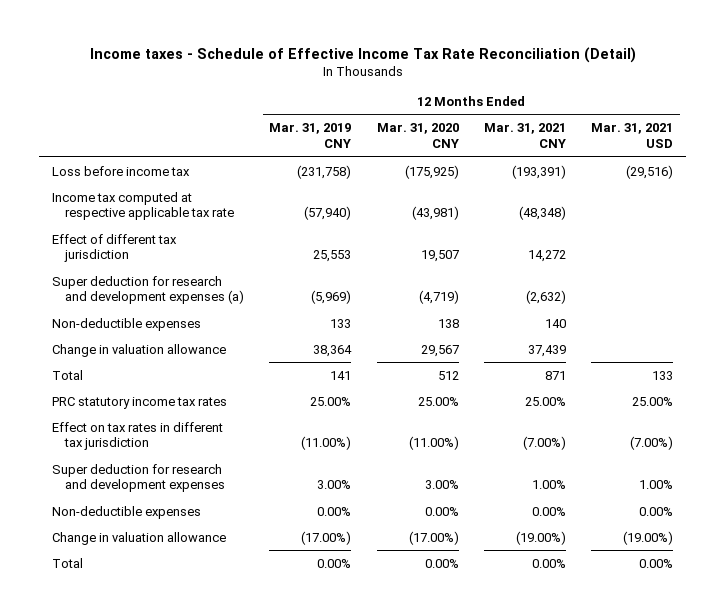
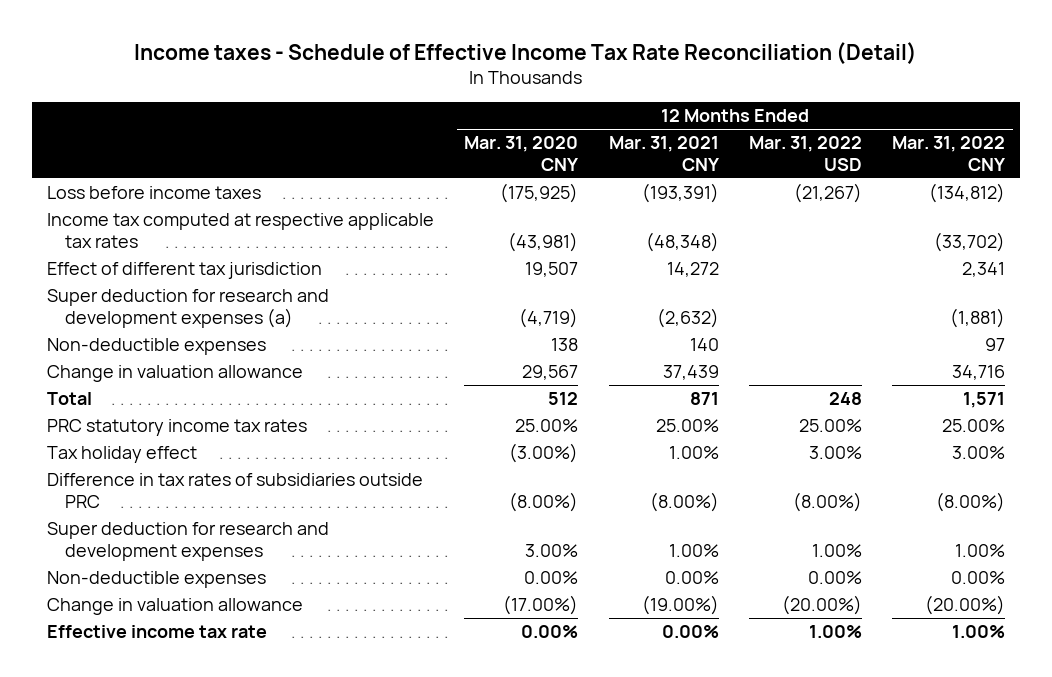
- | 12 Months Ended Mar. 31, 2019 CNY | 12 Months Ended Mar. 31, 2020 CNY | 12 Months Ended Mar. 31, 2021 CNY | 12 Months Ended Mar. 31, 2021 USD
+ | 12 Months Ended Mar. 31, 2020 CNY | 12 Months Ended Mar. 31, 2021 CNY | 12 Months Ended Mar. 31, 2022 USD | 12 Months Ended Mar. 31, 2022 CNY
- Loss before income tax | (231,758) | (175,925) | (193,391) | (29,516)
- Income tax computed at respective applicable tax rate | (57,940) | (43,981) | (48,348) |
+ Loss before income taxes | (175,925) | (193,391) | (21,267) | (134,812)
+ Income tax computed at respective applicable tax rates | (43,981) | (48,348) | | (33,702)
- Effect on tax rates in different tax jurisdiction | (11.00%) | (11.00%) | (7.00%) | (7.00%)
+ Tax holiday effect | (3.00%) | 1.00% | 3.00% | 3.00%
+ Difference in tax rates of subsidiaries outside PRC | (8.00%) | (8.00%) | (8.00%) | (8.00%)
- Total | 0.00% | 0.00% | 0.00% | 0.00%
+ Effective income tax rate | 0.00% | 0.00% | 1.00% | 1.00%

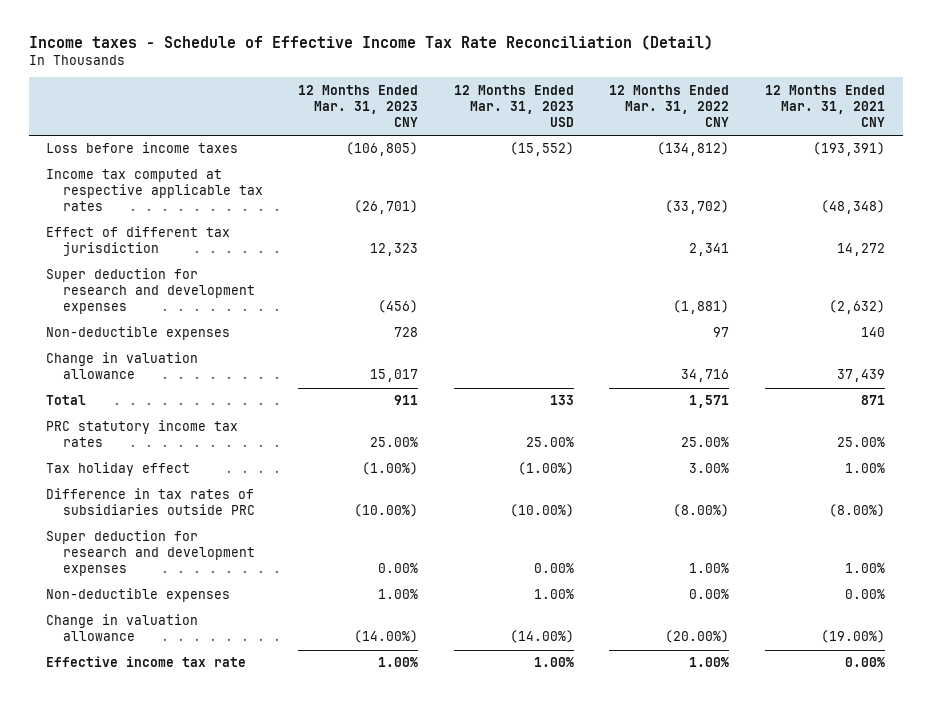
- | 12 Months Ended Mar. 31, 2020 CNY | 12 Months Ended Mar. 31, 2021 CNY | 12 Months Ended Mar. 31, 2022 USD | 12 Months Ended Mar. 31, 2022 CNY
+ | 12 Months Ended Mar. 31, 2023 CNY | 12 Months Ended Mar. 31, 2023 USD | 12 Months Ended Mar. 31, 2022 CNY | 12 Months Ended Mar. 31, 2021 CNY
- Super deduction for research and development expenses (a) | (4,719) | (2,632) | | (1,881)
+ Super deduction for research and development expenses | (456) | | (1,881) | (2,632)

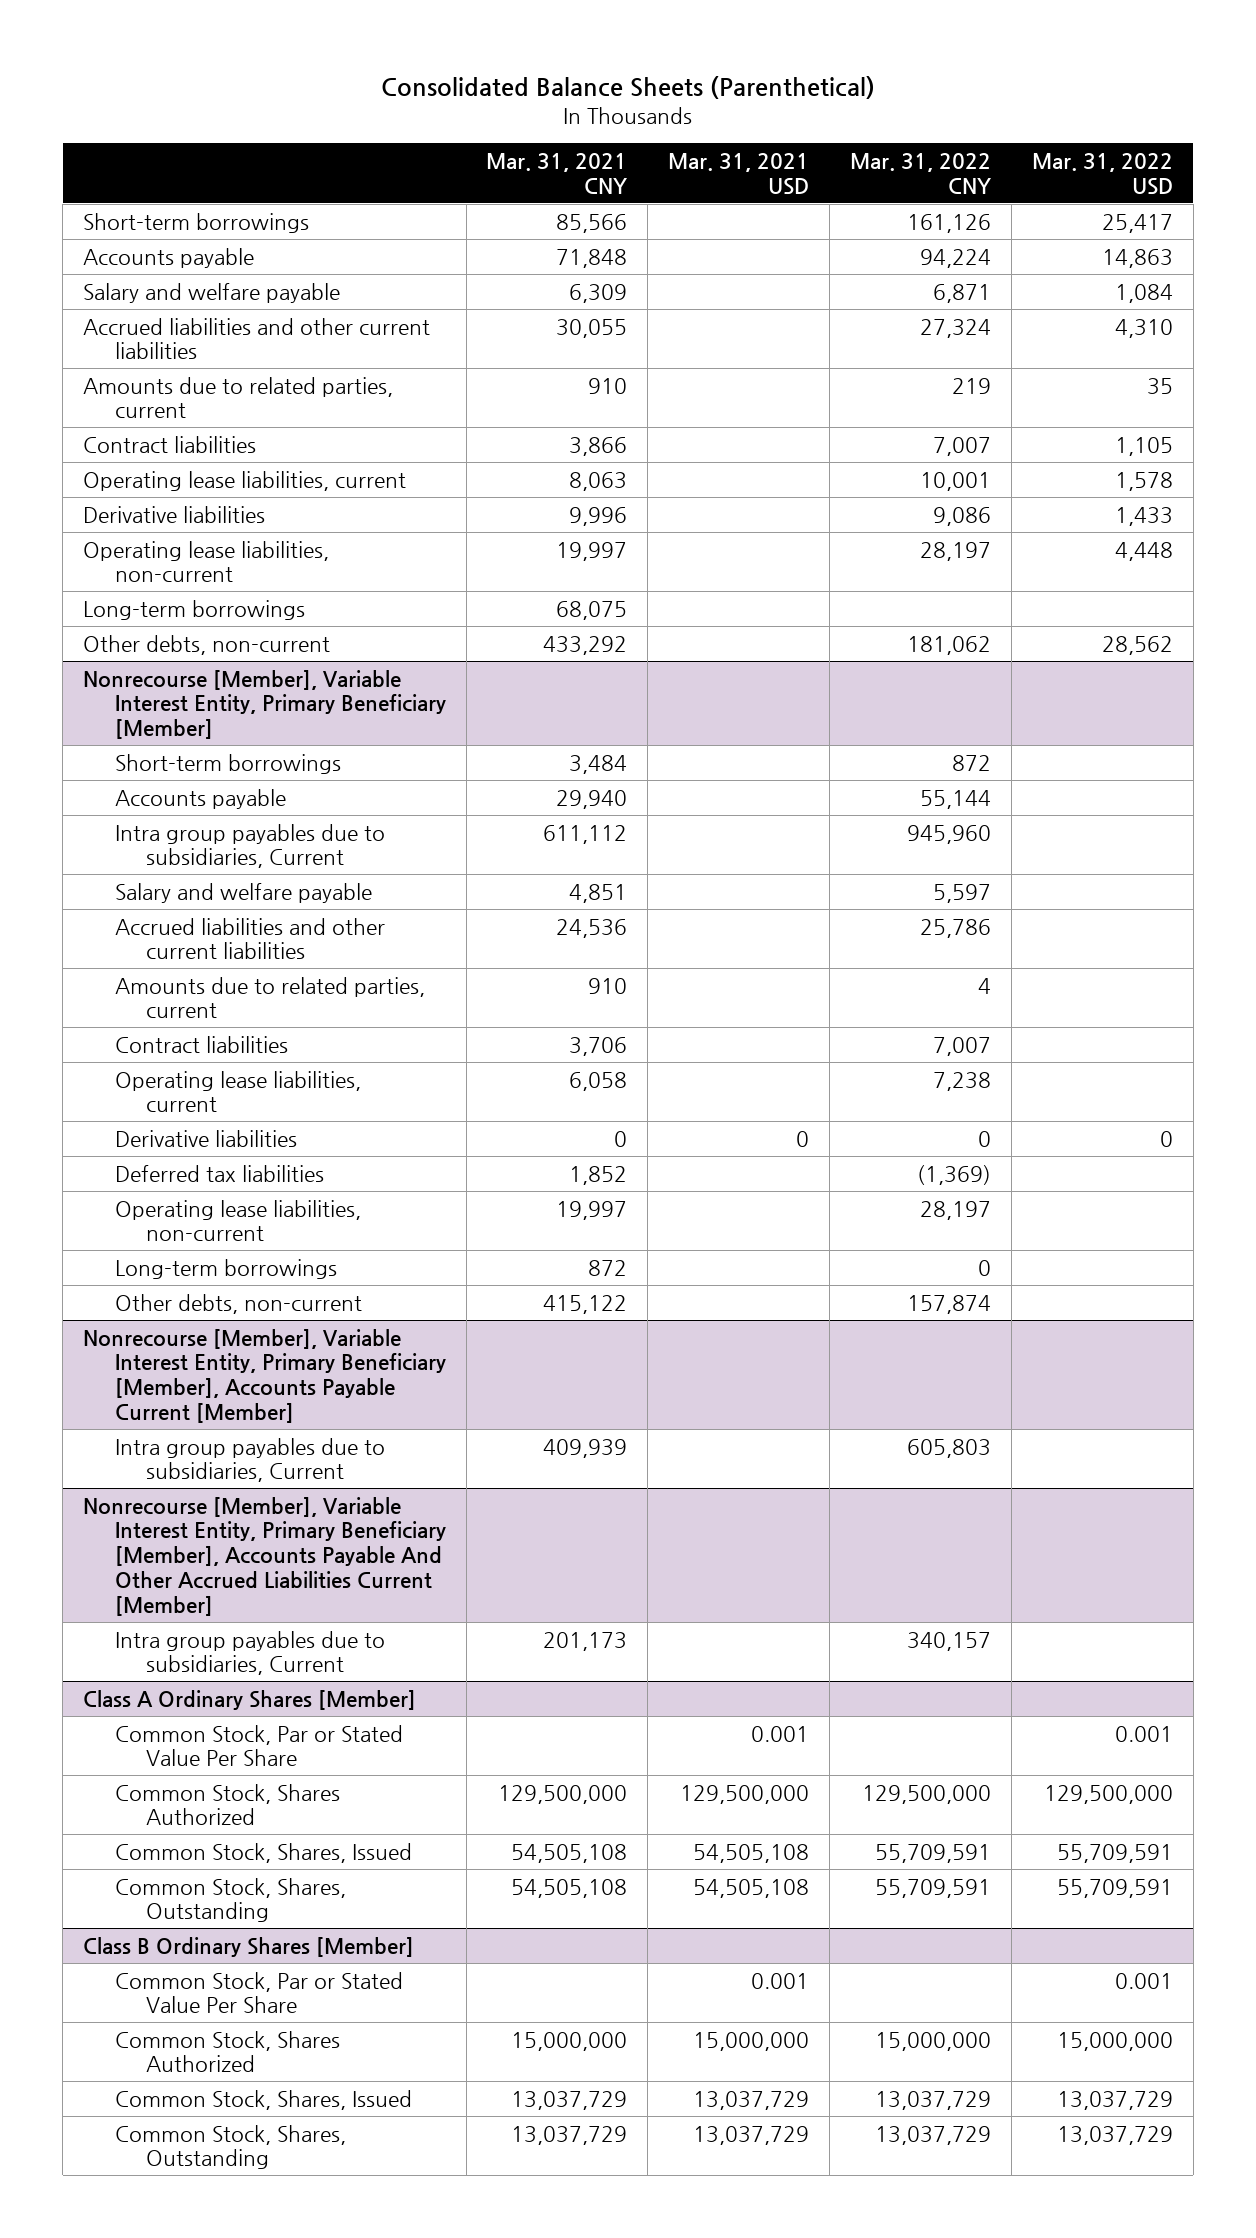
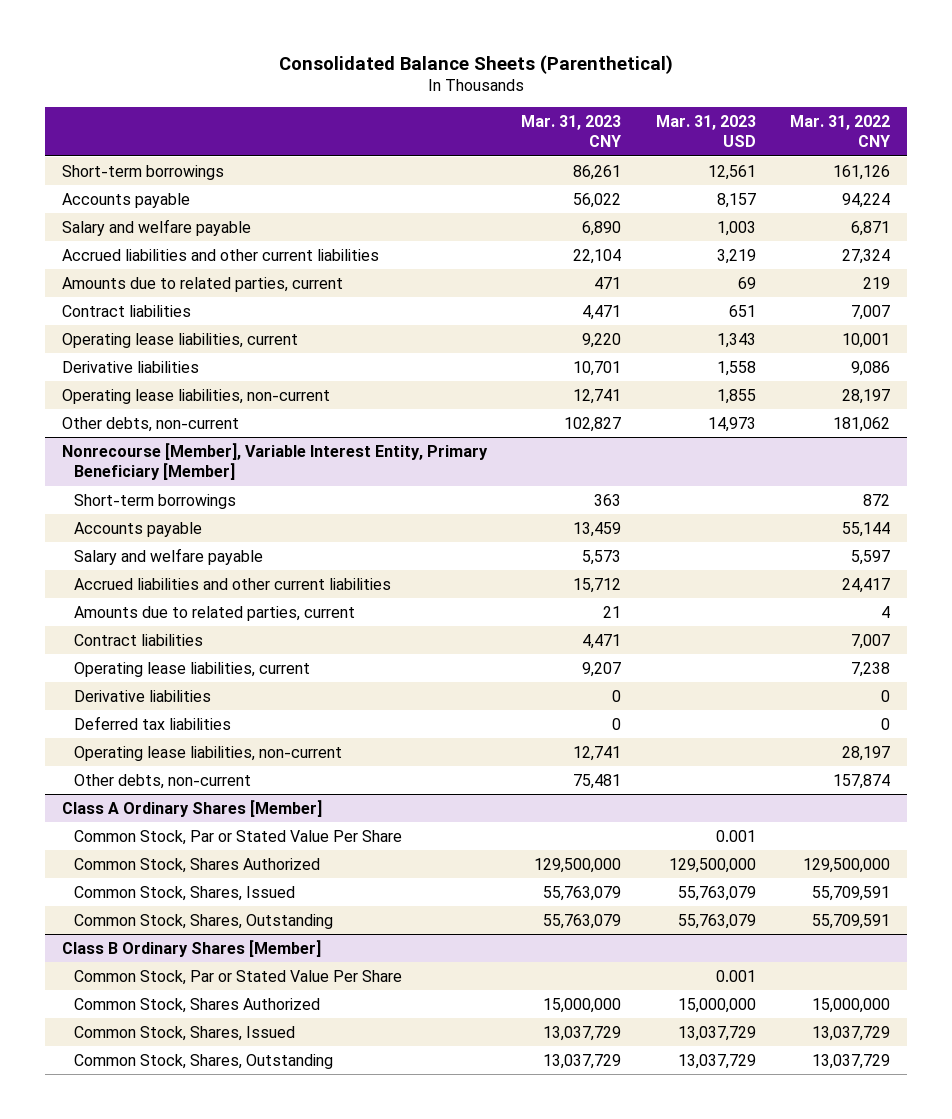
- | Mar. 31, 2021 CNY | Mar. 31, 2021 USD | Mar. 31, 2022 CNY | Mar. 31, 2022 USD
+ | Mar. 31, 2023 CNY | Mar. 31, 2023 USD | Mar. 31, 2022 CNY
- Long-term borrowings | 68,075 | | |
@ Nonrecourse [Member], Variable Interest Entity, Primary Beneficiary [Member]
- Intra group payables due to subsidiaries, Current | 611,112 | | 945,960 |
- Accrued liabilities and other current liabilities | 24,536 | | 25,786 |
+ Accrued liabilities and other current liabilities | 15,712 | | 24,417
- Deferred tax liabilities | 1,852 | | (1,369) |
+ Deferred tax liabilities | 0 | | 0
- Long-term borrowings | 872 | | 0 |
- Nonrecourse [Member], Variable Interest Entity, Primary Beneficiary [Member], Accounts Payable Current [Member]
- Intra group payables due to subsidiaries, Current | 409,939 | | 605,803 |
- Nonrecourse [Member], Variable Interest Entity, Primary Beneficiary [Member], Accounts Payable And Other Accrued Liabilities Current [Member]
- Intra group payables due to subsidiaries, Current | 201,173 | | 340,157 |

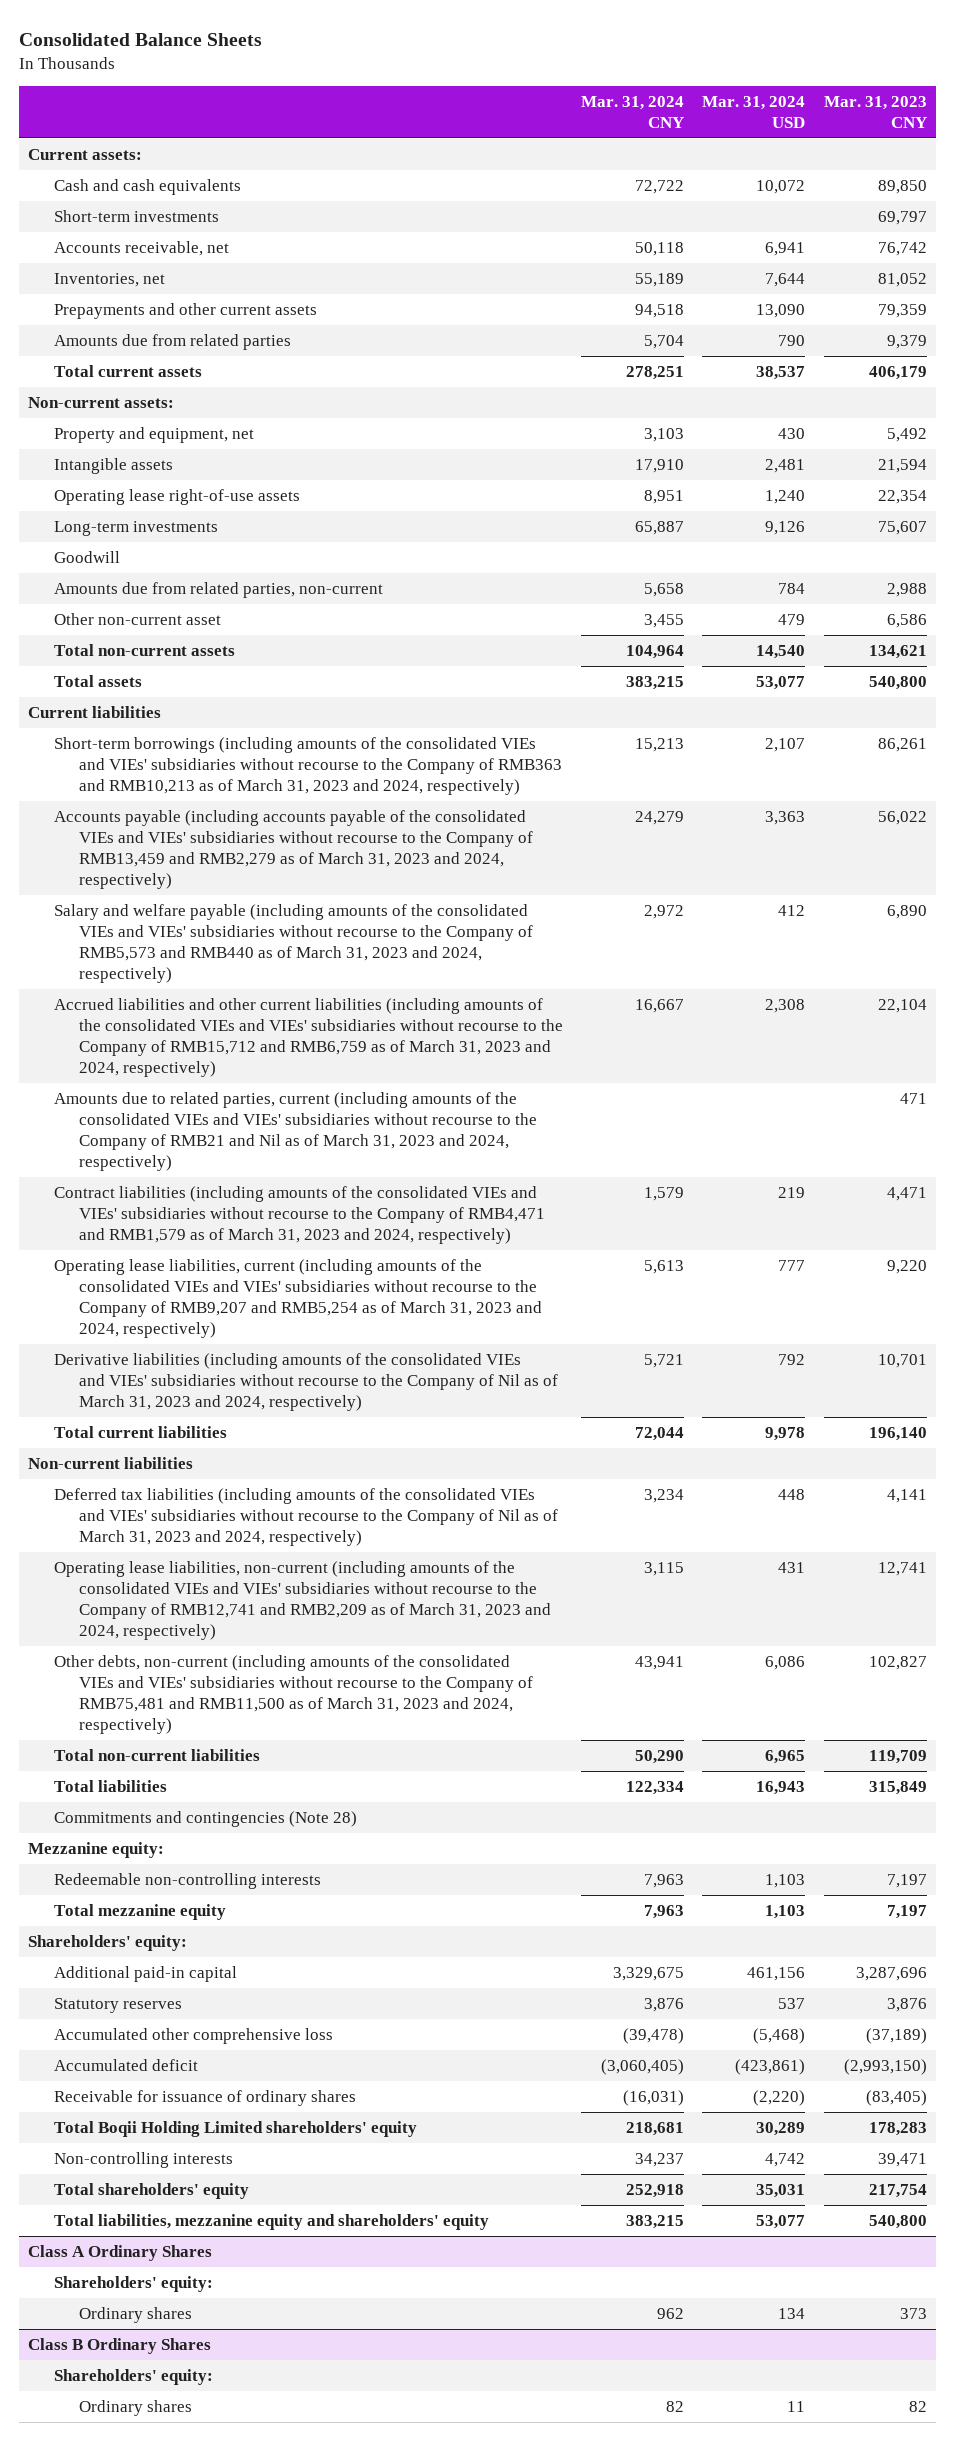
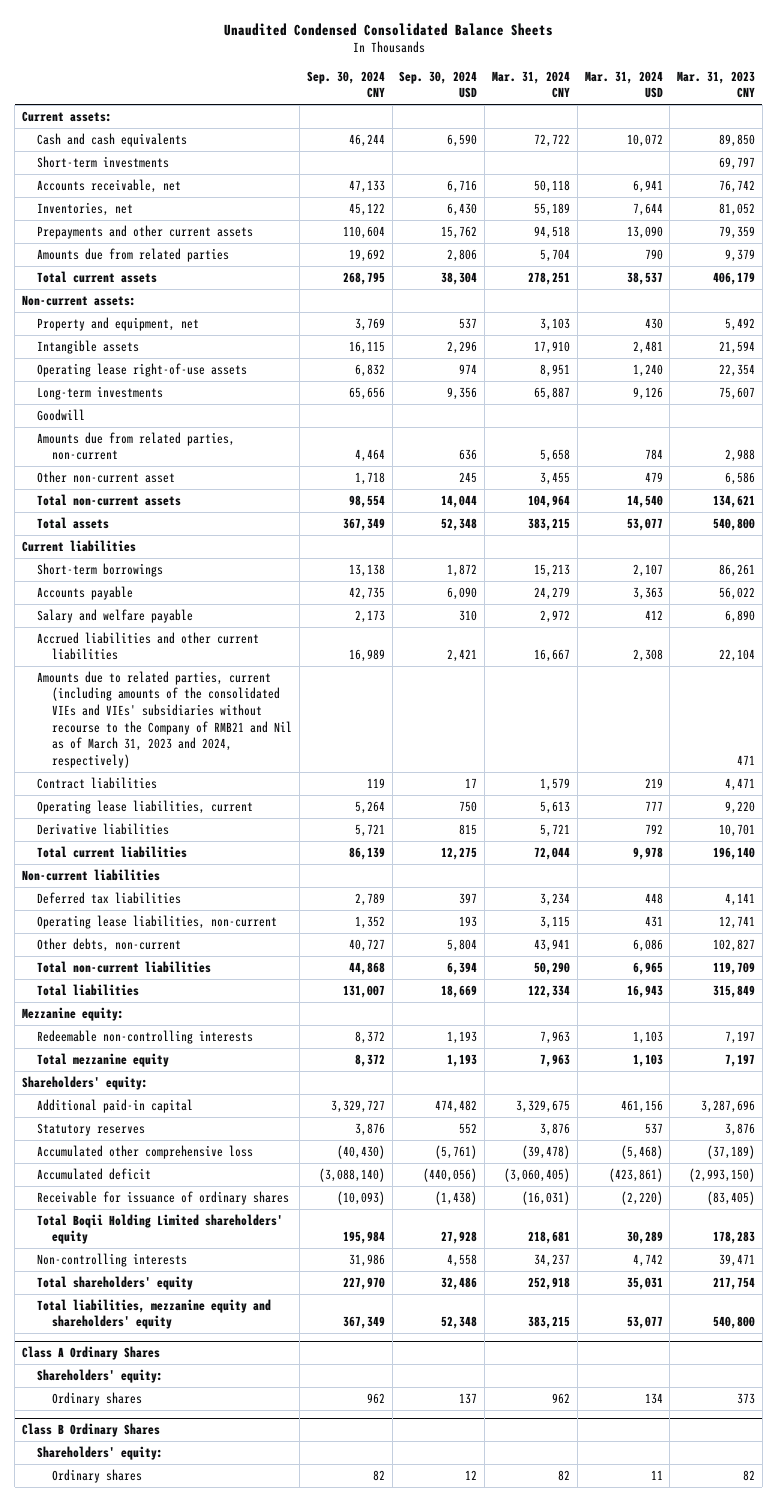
- Consolidated Balance Sheets
+ Unaudited Condensed Consolidated Balance Sheets
- | Mar. 31, 2024 CNY | Mar. 31, 2024 USD | Mar. 31, 2023 CNY
+ | Sep. 30, 2024 CNY | Sep. 30, 2024 USD | Mar. 31, 2024 CNY | Mar. 31, 2024 USD | Mar. 31, 2023 CNY
- Short-term borrowings (including amounts of the consolidated VIEs and VIEs' subsidiaries without recourse to the Company of RMB363 and RMB10,213 as of March 31, 2023 and 2024, respectively) | 15,213 | 2,107 | 86,261
- Accounts payable (including accounts payable of the consolidated VIEs and VIEs' subsidiaries without recourse to the Company of RMB13,459 and RMB2,279 as of March 31, 2023 and 2024, respectively) | 24,279 | 3,363 | 56,022
- Salary and welfare payable (including amounts of the consolidated VIEs and VIEs' subsidiaries without recourse to the Company of RMB5,573 and RMB440 as of March 31, 2023 and 2024, respectively) | 2,972 | 412 | 6,890
- Accrued liabilities and other current liabilities (including amounts of the consolidated VIEs and VIEs' subsidiaries without recourse to the Company of RMB15,712 and RMB6,759 as of March 31, 2023 and 2024, respectively) | 16,667 | 2,308 | 22,104
+ Short-term borrowings | 13,138 | 1,872 | 15,213 | 2,107 | 86,261
+ Accounts payable | 42,735 | 6,090 | 24,279 | 3,363 | 56,022
+ Salary and welfare payable | 2,173 | 310 | 2,972 | 412 | 6,890
+ Accrued liabilities and other current liabilities | 16,989 | 2,421 | 16,667 | 2,308 | 22,104
- Contract liabilities (including amounts of the consolidated VIEs and VIEs' subsidiaries without recourse to the Company of RMB4,471 and RMB1,579 as of March 31, 2023 and 2024, respectively) | 1,579 | 219 | 4,471
- Operating lease liabilities, current (including amounts of the consolidated VIEs and VIEs' subsidiaries without recourse to the Company of RMB9,207 and RMB5,254 as of March 31, 2023 and 2024, respectively) | 5,613 | 777 | 9,220
- Derivative liabilities (including amounts of the consolidated VIEs and VIEs' subsidiaries without recourse to the Company of Nil as of March 31, 2023 and 2024, respectively) | 5,721 | 792 | 10,701
+ Contract liabilities | 119 | 17 | 1,579 | 219 | 4,471
+ Operating lease liabilities, current | 5,264 | 750 | 5,613 | 777 | 9,220
+ Derivative liabilities | 5,721 | 815 | 5,721 | 792 | 10,701
- Deferred tax liabilities (including amounts of the consolidated VIEs and VIEs' subsidiaries without recourse to the Company of Nil as of March 31, 2023 and 2024, respectively) | 3,234 | 448 | 4,141
- Operating lease liabilities, non-current (including amounts of the consolidated VIEs and VIEs' subsidiaries without recourse to the Company of RMB12,741 and RMB2,209 as of March 31, 2023 and 2024, respectively) | 3,115 | 431 | 12,741
- Other debts, non-current (including amounts of the consolidated VIEs and VIEs' subsidiaries without recourse to the Company of RMB75,481 and RMB11,500 as of March 31, 2023 and 2024, respectively) | 43,941 | 6,086 | 102,827
+ Deferred tax liabilities | 2,789 | 397 | 3,234 | 448 | 4,141
+ Operating lease liabilities, non-current | 1,352 | 193 | 3,115 | 431 | 12,741
+ Other debts, non-current | 40,727 | 5,804 | 43,941 | 6,086 | 102,827
- Commitments and contingencies (Note 28)

